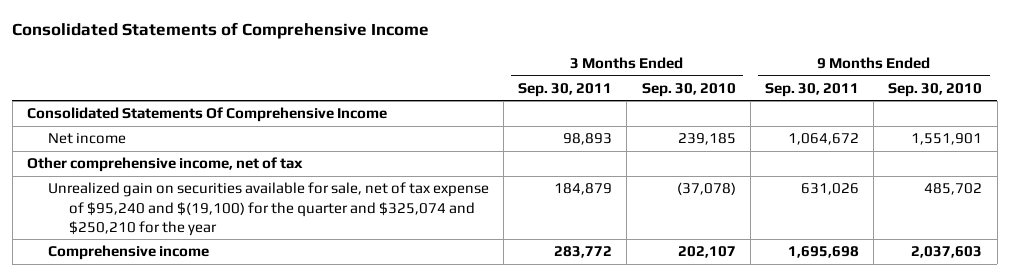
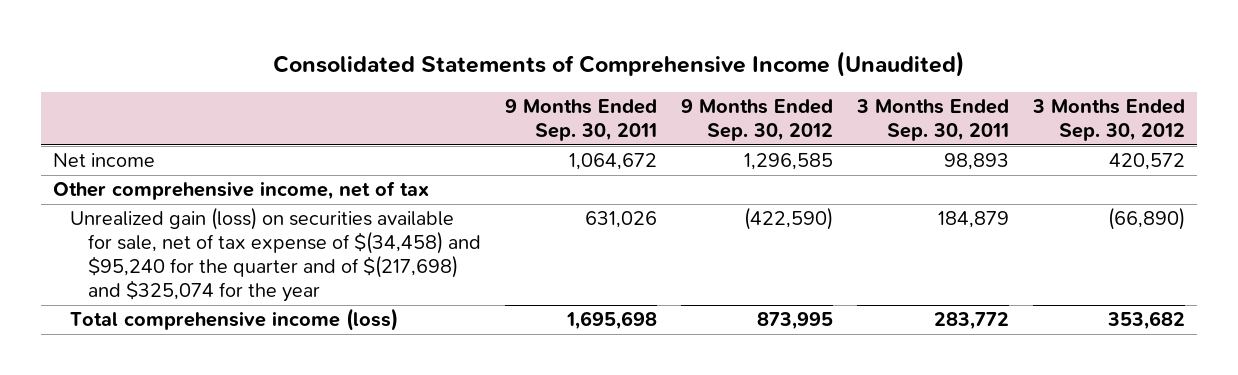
- Consolidated Statements of Comprehensive Income
+ Consolidated Statements of Comprehensive Income (Unaudited)
- | 3 Months Ended Sep. 30, 2011 | 3 Months Ended Sep. 30, 2010 | 9 Months Ended Sep. 30, 2011 | 9 Months Ended Sep. 30, 2010
+ | 9 Months Ended Sep. 30, 2011 | 9 Months Ended Sep. 30, 2012 | 3 Months Ended Sep. 30, 2011 | 3 Months Ended Sep. 30, 2012
- Consolidated Statements Of Comprehensive Income
- Unrealized gain on securities available for sale, net of tax expense of $95,240 and $(19,100) for the quarter and $325,074 and $250,210 for the year | 184,879 | (37,078) | 631,026 | 485,702
- Comprehensive income | 283,772 | 202,107 | 1,695,698 | 2,037,603
+ Unrealized gain (loss) on securities available for sale, net of tax expense of $(34,458) and $95,240 for the quarter and of $(217,698) and $325,074 for the year | 631,026 | (422,590) | 184,879 | (66,890)
+ Total comprehensive income (loss) | 1,695,698 | 873,995 | 283,772 | 353,682

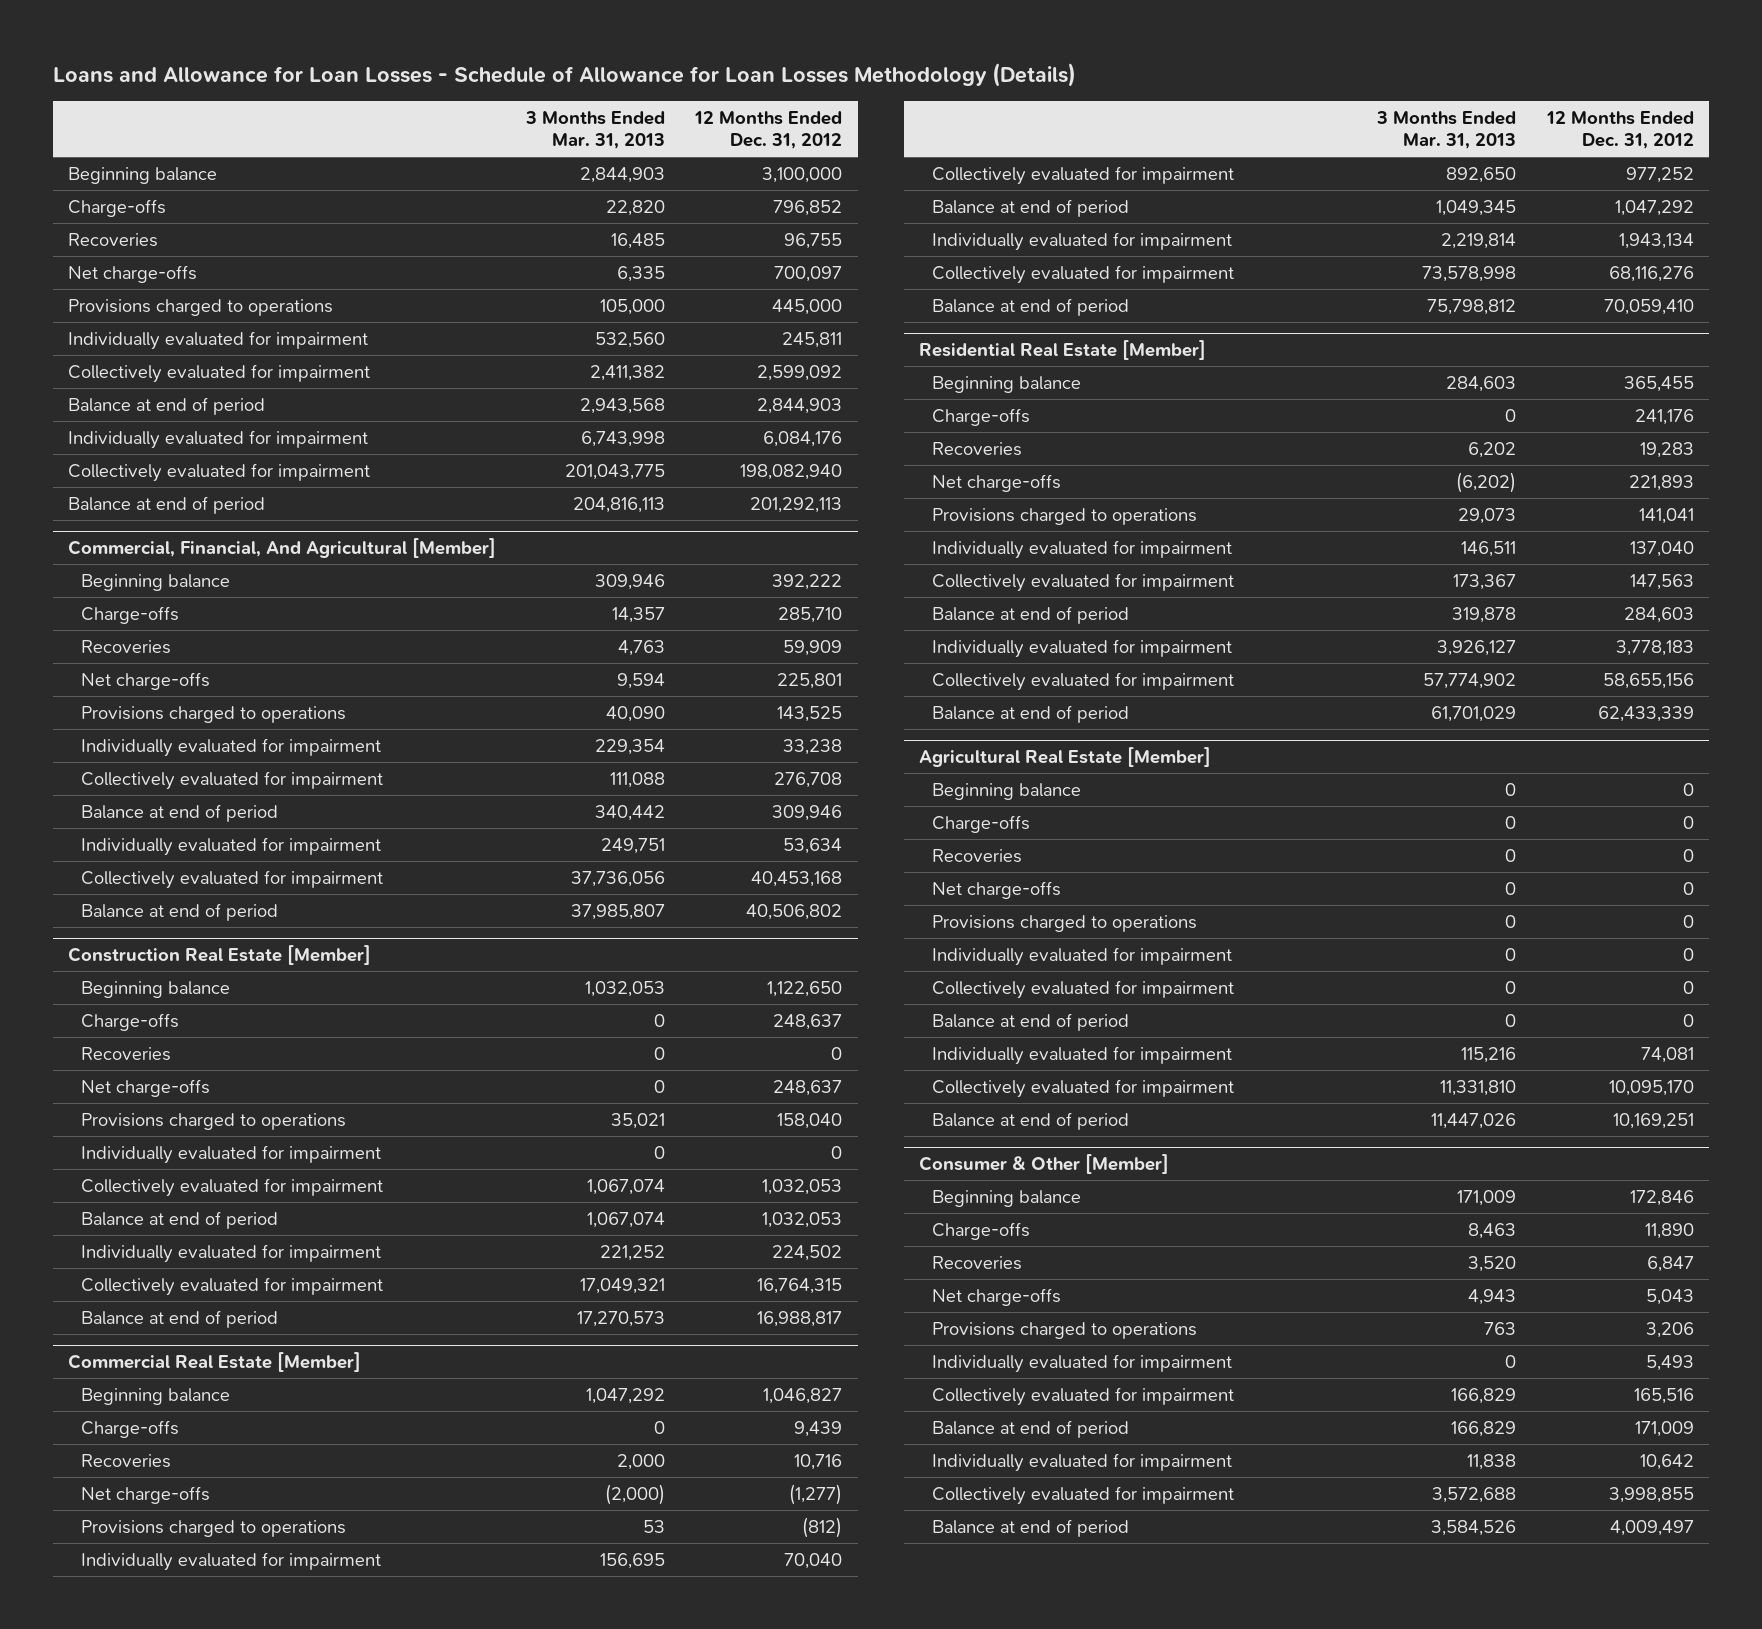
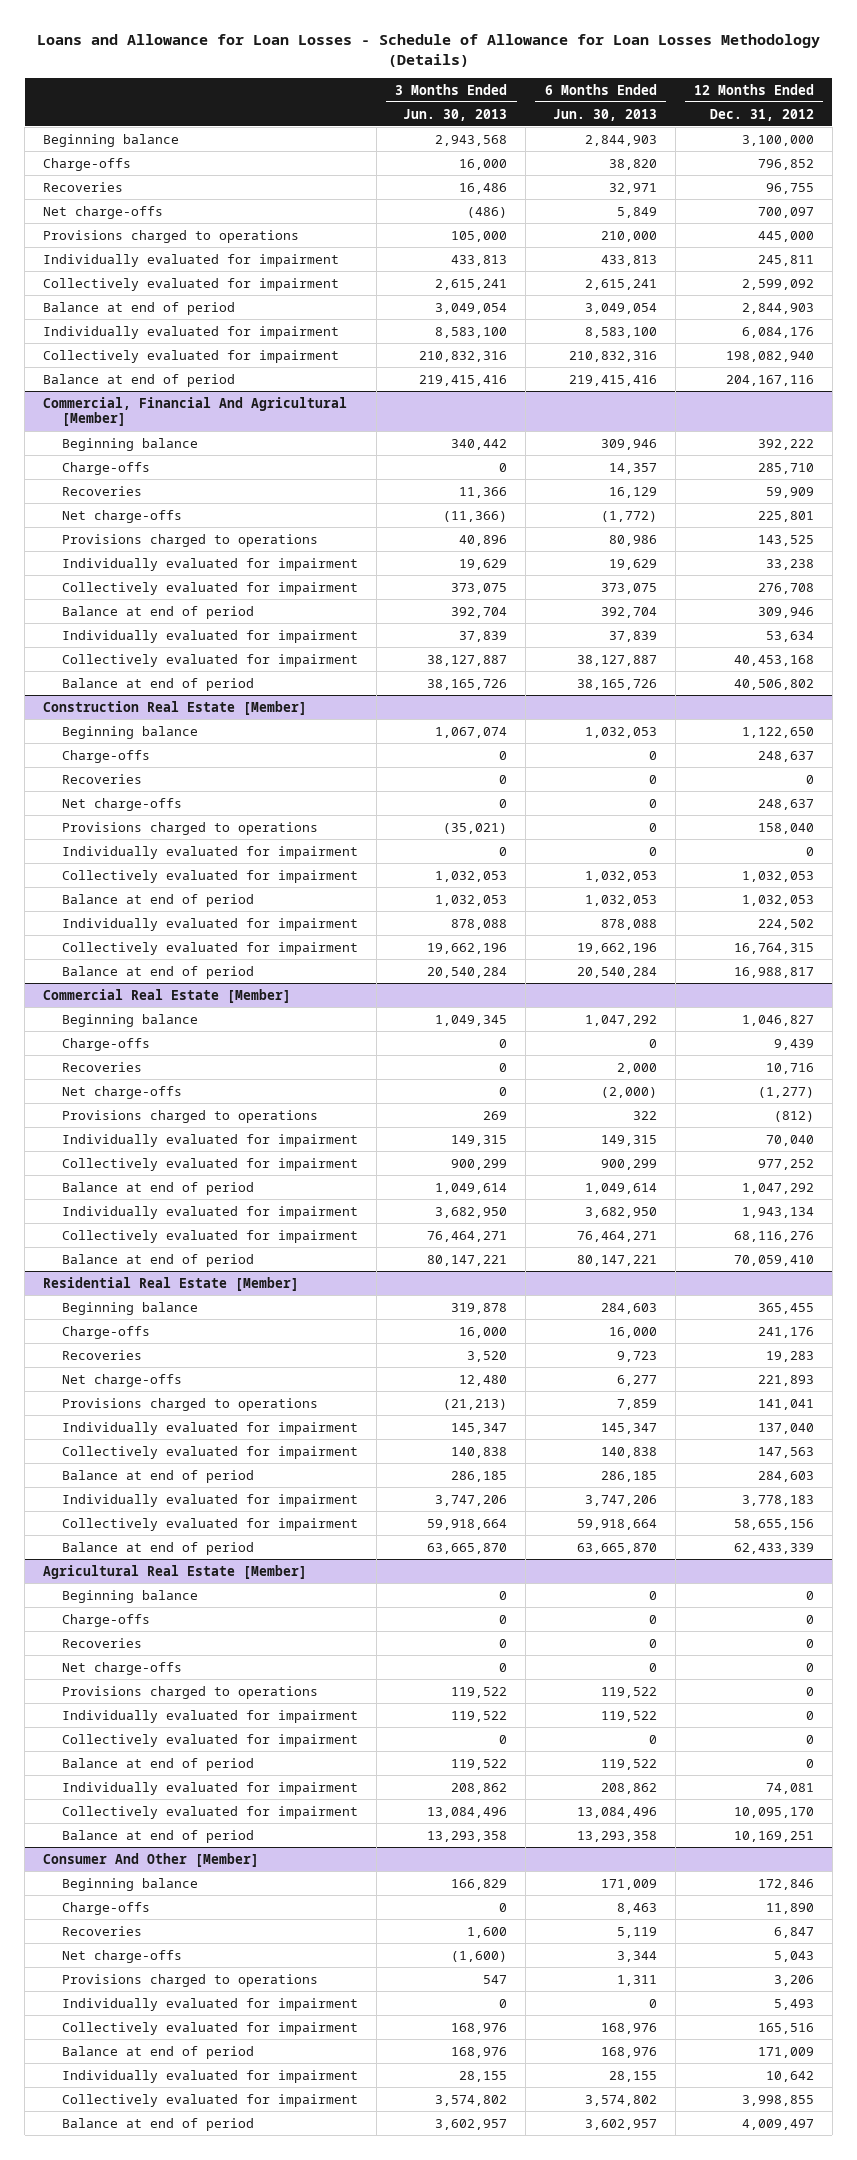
- | 3 Months Ended Mar. 31, 2013 | 12 Months Ended Dec. 31, 2012
+ | 3 Months Ended Jun. 30, 2013 | 6 Months Ended Jun. 30, 2013 | 12 Months Ended Dec. 31, 2012
- Balance at end of period | 204,816,113 | 201,292,113
- Commercial, Financial, And Agricultural [Member]
+ Balance at end of period | 219,415,416 | 219,415,416 | 204,167,116
+ Commercial, Financial And Agricultural [Member]
- Consumer & Other [Member]
+ Consumer And Other [Member]

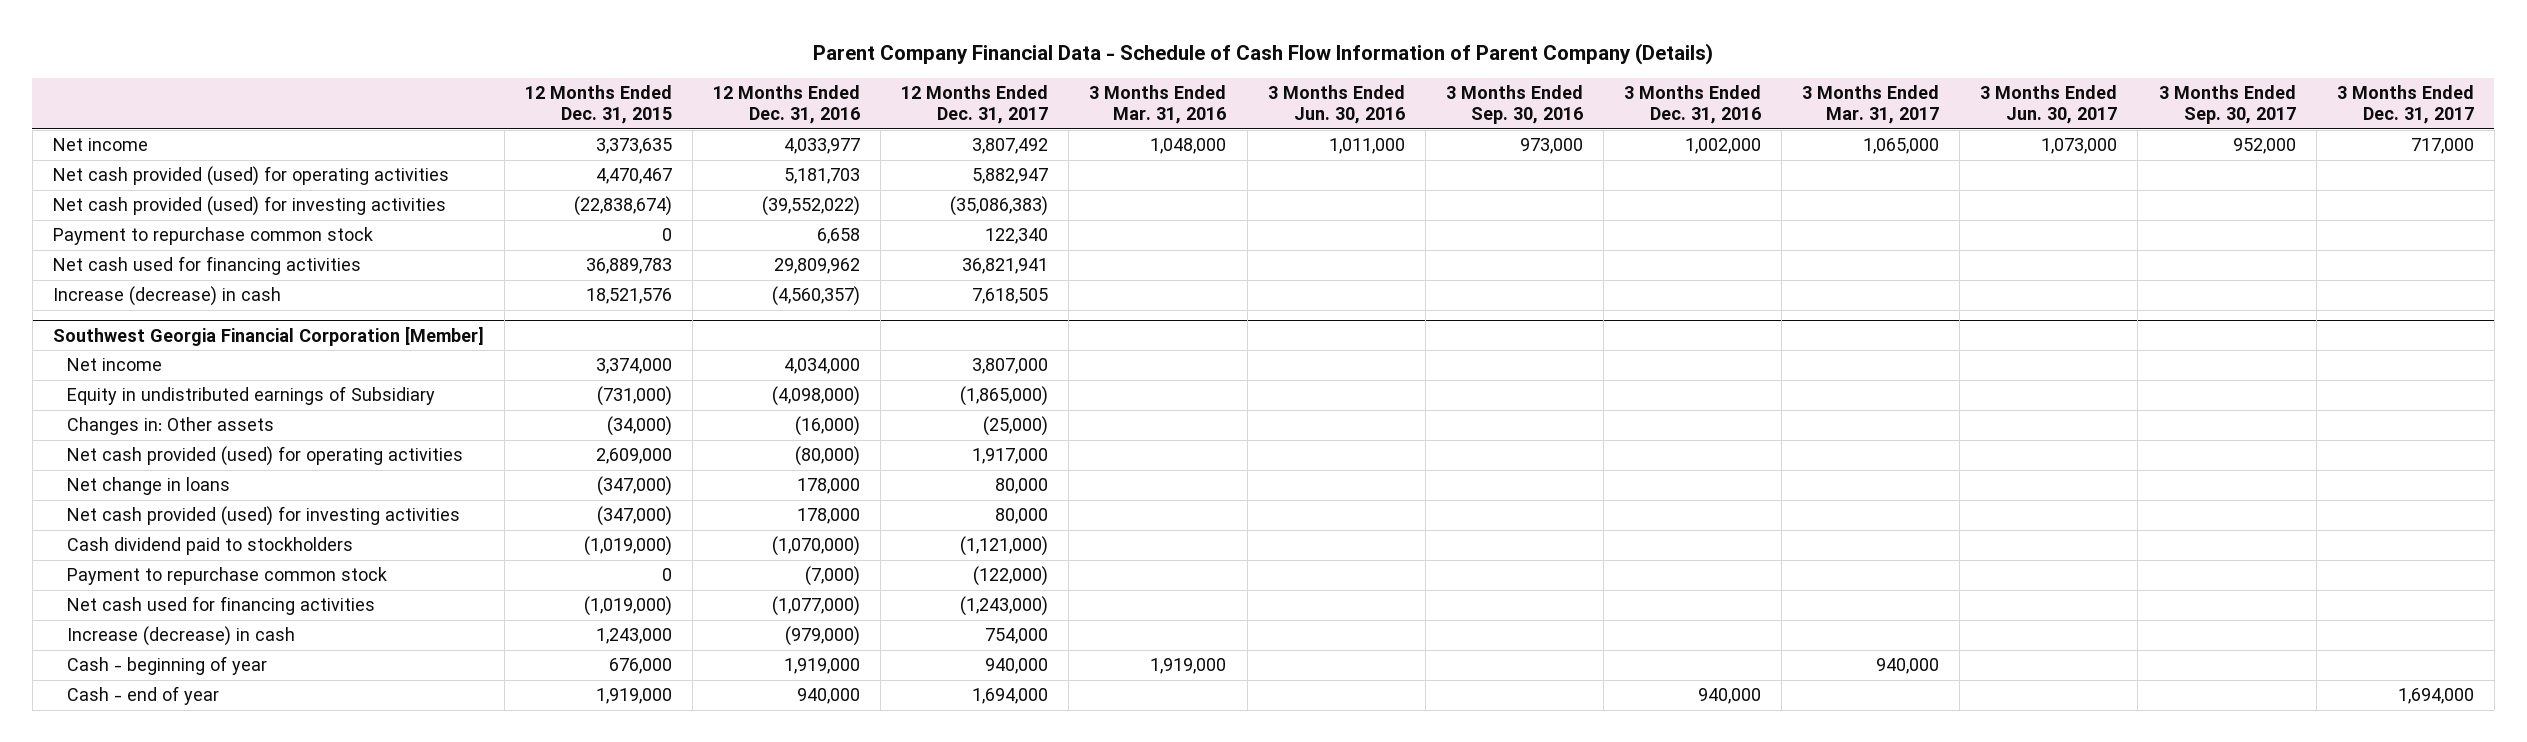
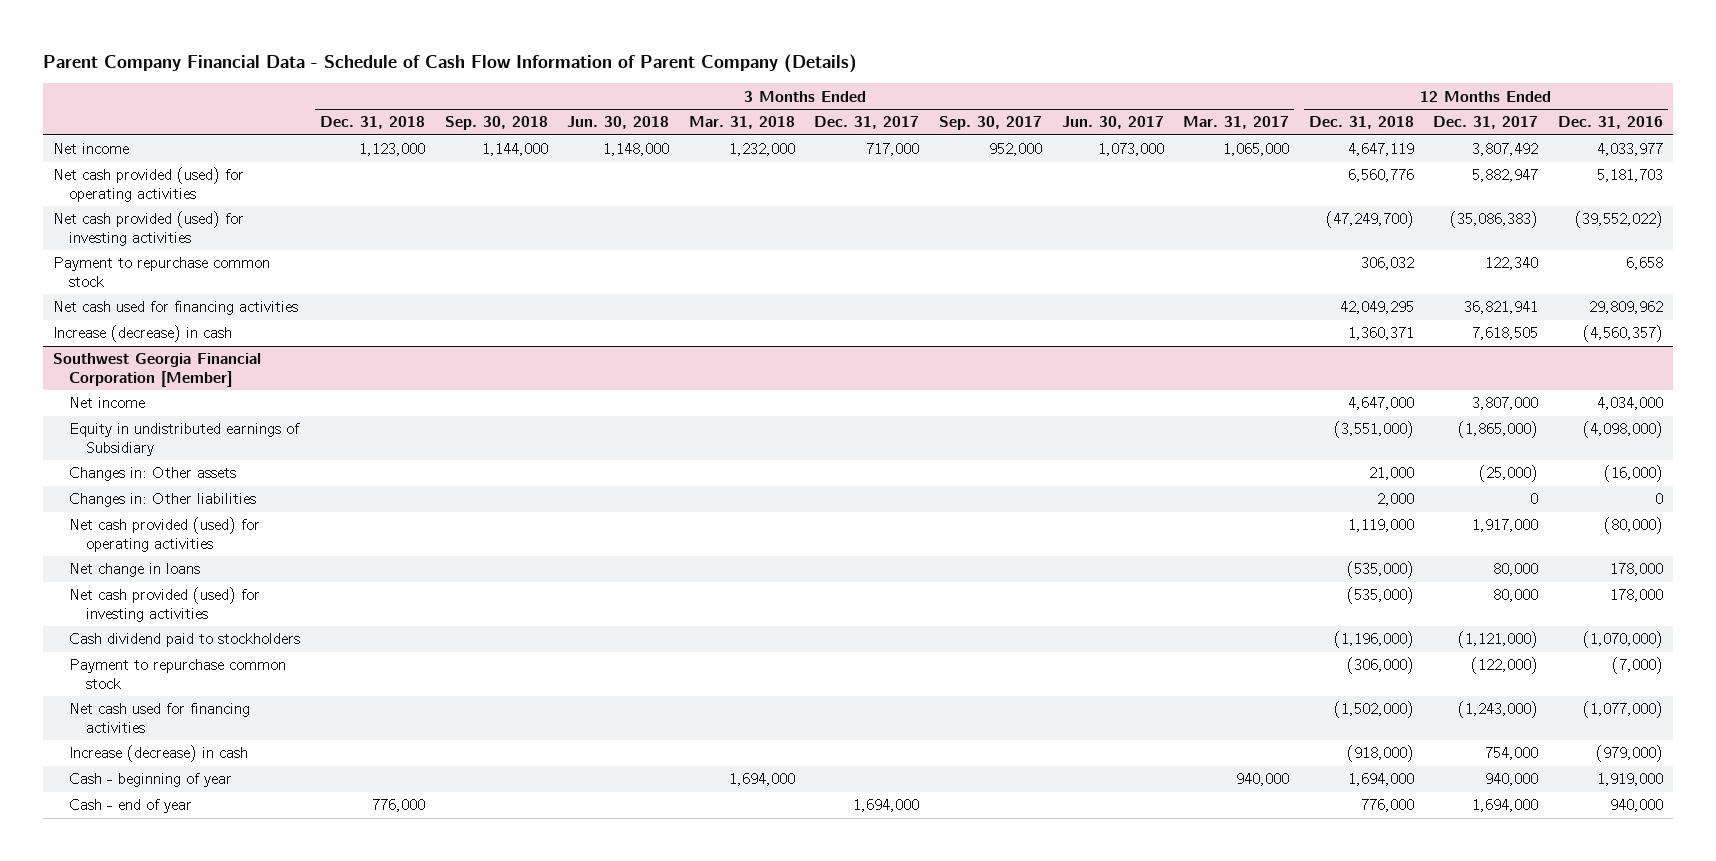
- | 12 Months Ended Dec. 31, 2015 | 12 Months Ended Dec. 31, 2016 | 12 Months Ended Dec. 31, 2017 | 3 Months Ended Mar. 31, 2016 | 3 Months Ended Jun. 30, 2016 | 3 Months Ended Sep. 30, 2016 | 3 Months Ended Dec. 31, 2016 | 3 Months Ended Mar. 31, 2017 | 3 Months Ended Jun. 30, 2017 | 3 Months Ended Sep. 30, 2017 | 3 Months Ended Dec. 31, 2017
+ | 3 Months Ended Dec. 31, 2018 | 3 Months Ended Sep. 30, 2018 | 3 Months Ended Jun. 30, 2018 | 3 Months Ended Mar. 31, 2018 | 3 Months Ended Dec. 31, 2017 | 3 Months Ended Sep. 30, 2017 | 3 Months Ended Jun. 30, 2017 | 3 Months Ended Mar. 31, 2017 | 12 Months Ended Dec. 31, 2018 | 12 Months Ended Dec. 31, 2017 | 12 Months Ended Dec. 31, 2016
@ Southwest Georgia Financial Corporation [Member]
+ Changes in: Other liabilities | | | | | | | | | 2,000 | 0 | 0

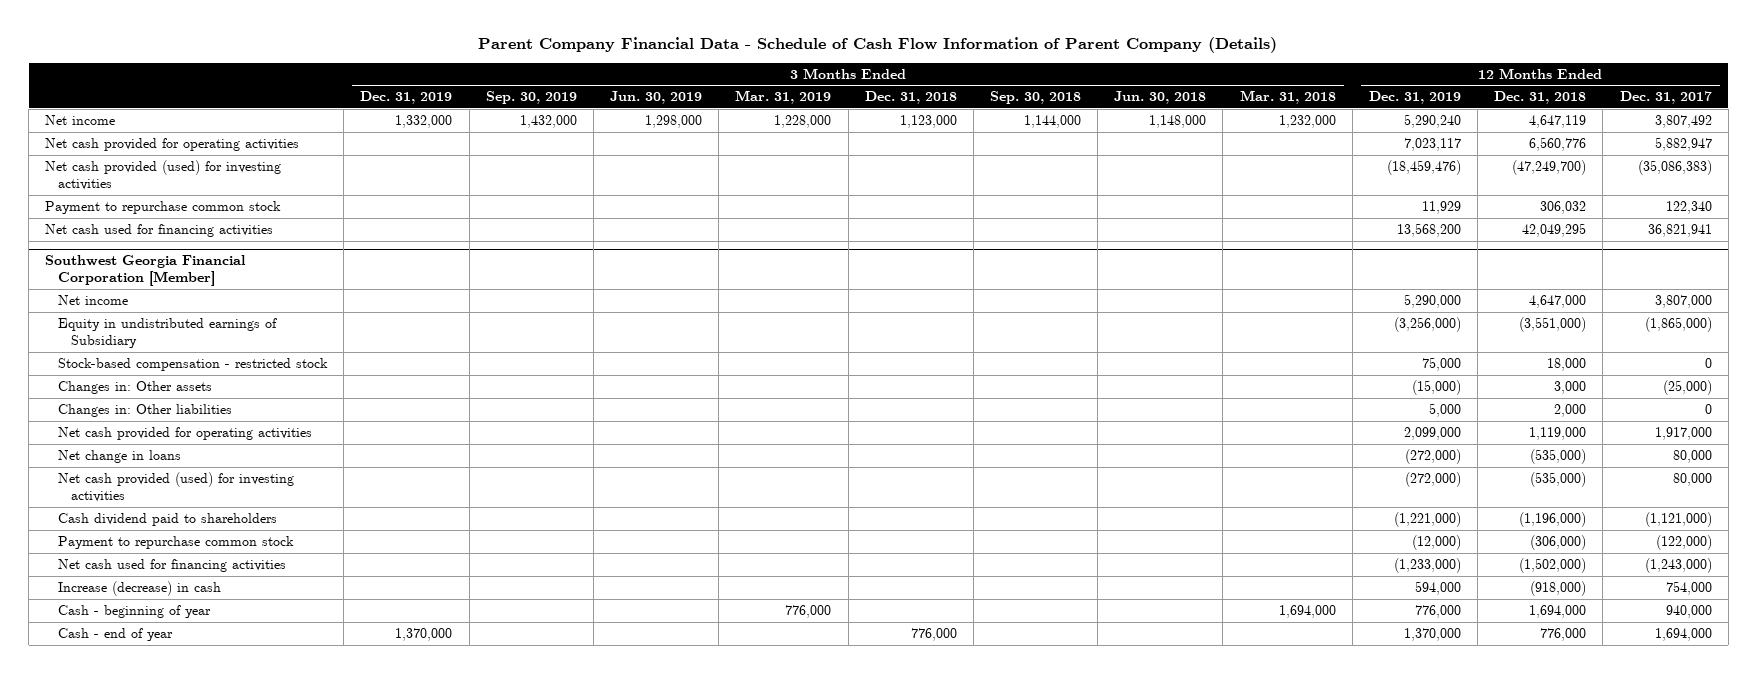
- | 3 Months Ended Dec. 31, 2018 | 3 Months Ended Sep. 30, 2018 | 3 Months Ended Jun. 30, 2018 | 3 Months Ended Mar. 31, 2018 | 3 Months Ended Dec. 31, 2017 | 3 Months Ended Sep. 30, 2017 | 3 Months Ended Jun. 30, 2017 | 3 Months Ended Mar. 31, 2017 | 12 Months Ended Dec. 31, 2018 | 12 Months Ended Dec. 31, 2017 | 12 Months Ended Dec. 31, 2016
+ | 3 Months Ended Dec. 31, 2019 | 3 Months Ended Sep. 30, 2019 | 3 Months Ended Jun. 30, 2019 | 3 Months Ended Mar. 31, 2019 | 3 Months Ended Dec. 31, 2018 | 3 Months Ended Sep. 30, 2018 | 3 Months Ended Jun. 30, 2018 | 3 Months Ended Mar. 31, 2018 | 12 Months Ended Dec. 31, 2019 | 12 Months Ended Dec. 31, 2018 | 12 Months Ended Dec. 31, 2017
- Net cash provided (used) for operating activities | | | | | | | | | 6,560,776 | 5,882,947 | 5,181,703
+ Net cash provided for operating activities | | | | | | | | | 7,023,117 | 6,560,776 | 5,882,947
- Increase (decrease) in cash | | | | | | | | | 1,360,371 | 7,618,505 | (4,560,357)
@ Southwest Georgia Financial Corporation [Member]
- Changes in: Other assets | | | | | | | | | 21,000 | (25,000) | (16,000)
+ Stock-based compensation - restricted stock | | | | | | | | | 75,000 | 18,000 | 0
+ Changes in: Other assets | | | | | | | | | (15,000) | 3,000 | (25,000)
- Net cash provided (used) for operating activities | | | | | | | | | 1,119,000 | 1,917,000 | (80,000)
+ Net cash provided for operating activities | | | | | | | | | 2,099,000 | 1,119,000 | 1,917,000
- Cash dividend paid to stockholders | | | | | | | | | (1,196,000) | (1,121,000) | (1,070,000)
+ Cash dividend paid to shareholders | | | | | | | | | (1,221,000) | (1,196,000) | (1,121,000)

